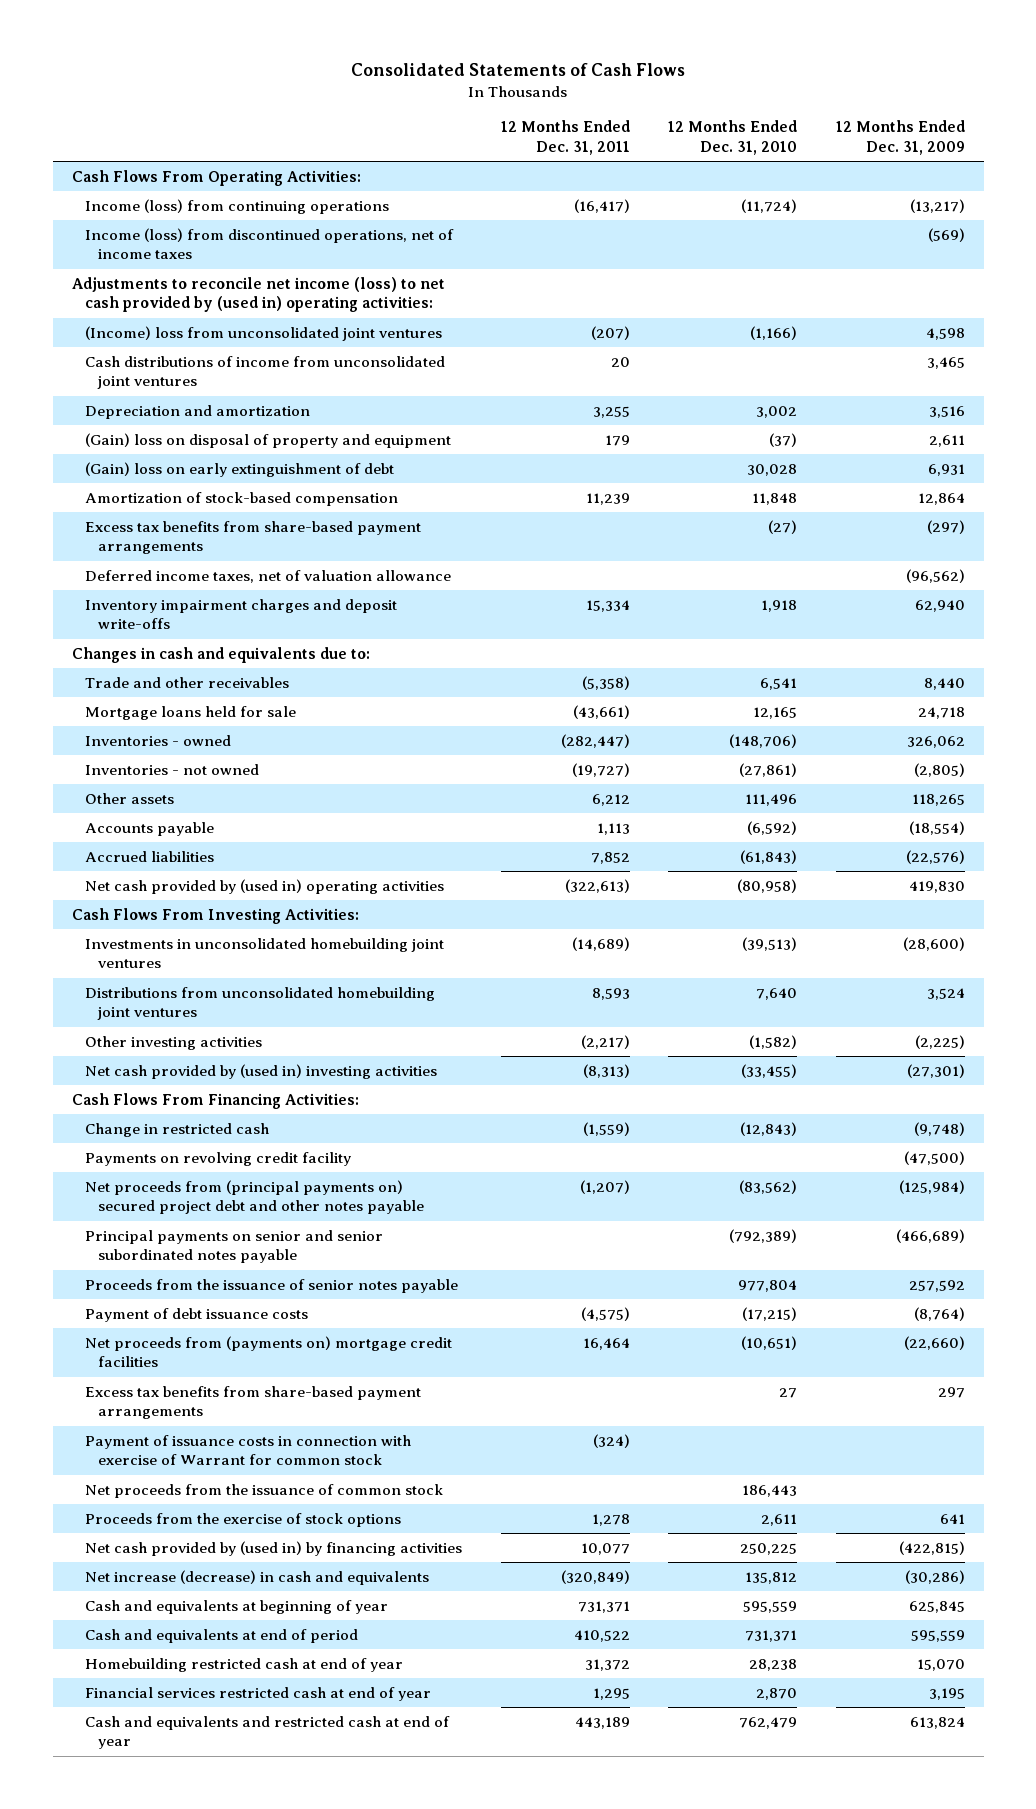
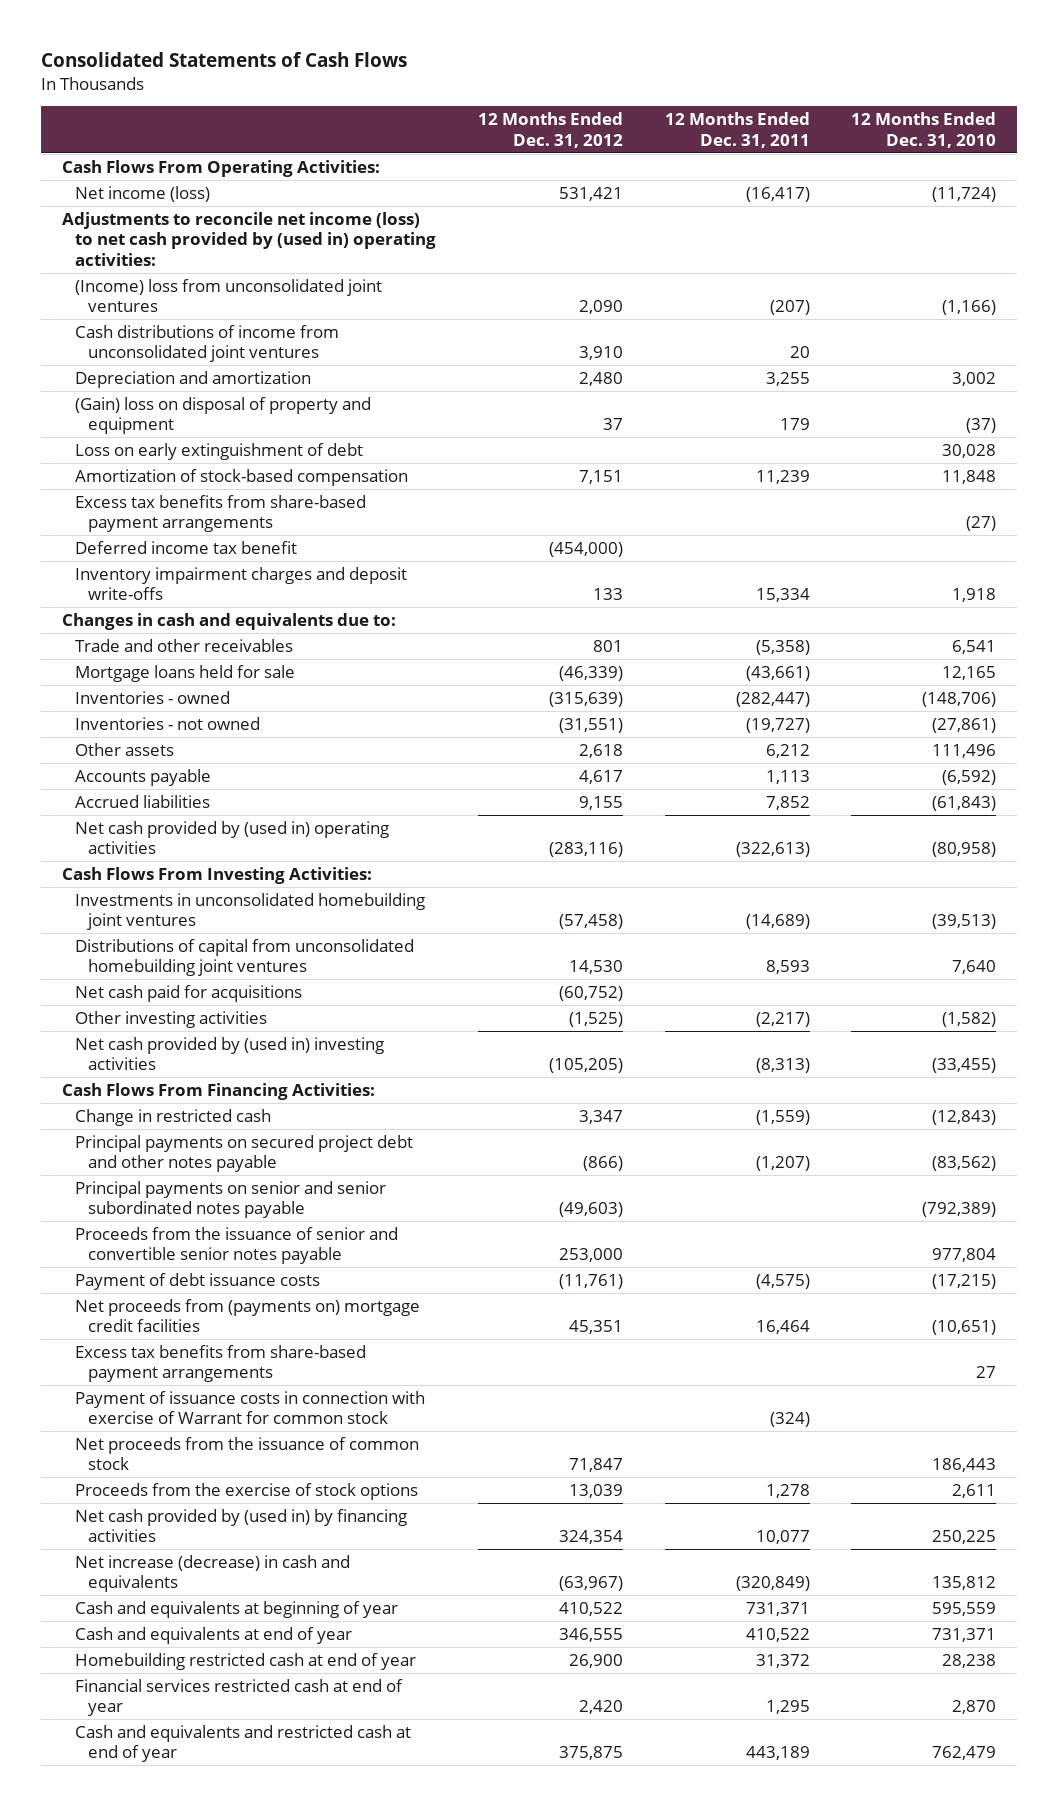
- | 12 Months Ended Dec. 31, 2011 | 12 Months Ended Dec. 31, 2010 | 12 Months Ended Dec. 31, 2009
+ | 12 Months Ended Dec. 31, 2012 | 12 Months Ended Dec. 31, 2011 | 12 Months Ended Dec. 31, 2010
- Income (loss) from continuing operations | (16,417) | (11,724) | (13,217)
- Income (loss) from discontinued operations, net of income taxes | | | (569)
+ Net income (loss) | 531,421 | (16,417) | (11,724)
- (Gain) loss on early extinguishment of debt | | 30,028 | 6,931
+ Loss on early extinguishment of debt | | | 30,028
- Deferred income taxes, net of valuation allowance | | | (96,562)
+ Deferred income tax benefit | (454,000) | |
- Distributions from unconsolidated homebuilding joint ventures | 8,593 | 7,640 | 3,524
+ Distributions of capital from unconsolidated homebuilding joint ventures | 14,530 | 8,593 | 7,640
+ Net cash paid for acquisitions | (60,752) | |
- Payments on revolving credit facility | | | (47,500)
- Net proceeds from (principal payments on) secured project debt and other notes payable | (1,207) | (83,562) | (125,984)
+ Principal payments on secured project debt and other notes payable | (866) | (1,207) | (83,562)
- Proceeds from the issuance of senior notes payable | | 977,804 | 257,592
+ Proceeds from the issuance of senior and convertible senior notes payable | 253,000 | | 977,804
- Cash and equivalents at end of period | 410,522 | 731,371 | 595,559
+ Cash and equivalents at end of year | 346,555 | 410,522 | 731,371

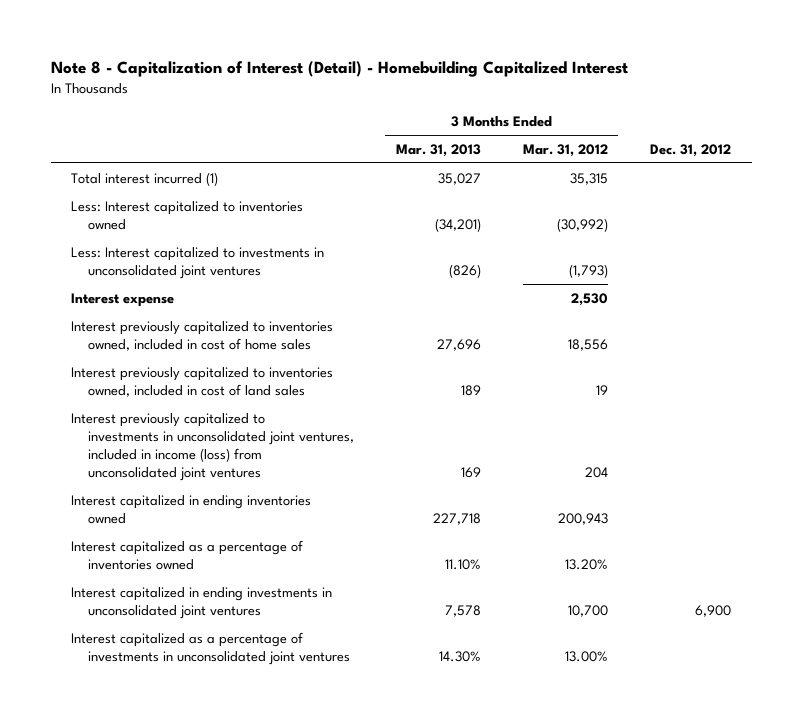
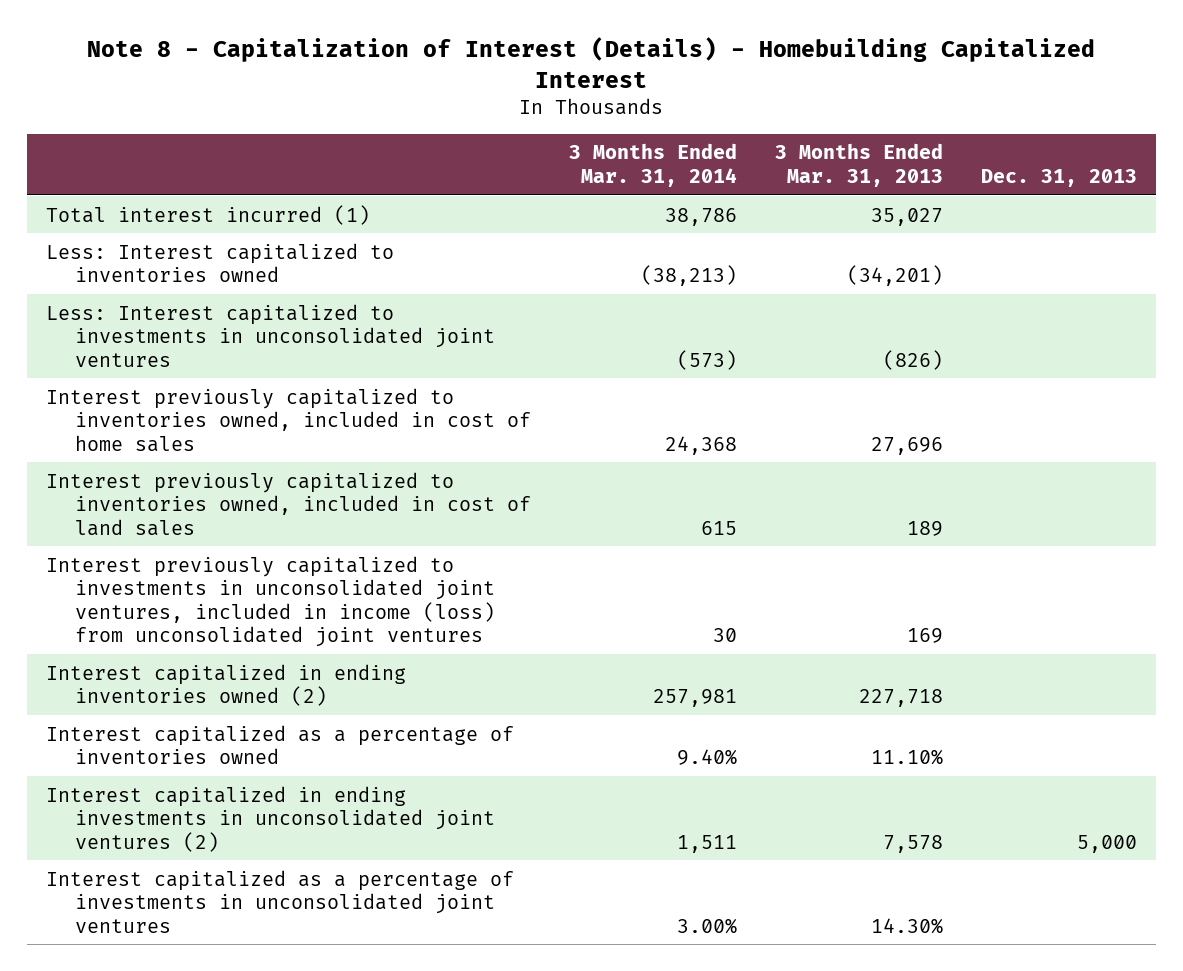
- Note 8 - Capitalization of Interest (Detail) - Homebuilding Capitalized Interest
+ Note 8 - Capitalization of Interest (Details) - Homebuilding Capitalized Interest
- | 3 Months Ended Mar. 31, 2013 | 3 Months Ended Mar. 31, 2012 | Dec. 31, 2012
+ | 3 Months Ended Mar. 31, 2014 | 3 Months Ended Mar. 31, 2013 | Dec. 31, 2013
- Interest expense | | 2,530 |
- Interest capitalized in ending inventories owned | 227,718 | 200,943 |
+ Interest capitalized in ending inventories owned (2) | 257,981 | 227,718 |
- Interest capitalized in ending investments in unconsolidated joint ventures | 7,578 | 10,700 | 6,900
+ Interest capitalized in ending investments in unconsolidated joint ventures (2) | 1,511 | 7,578 | 5,000

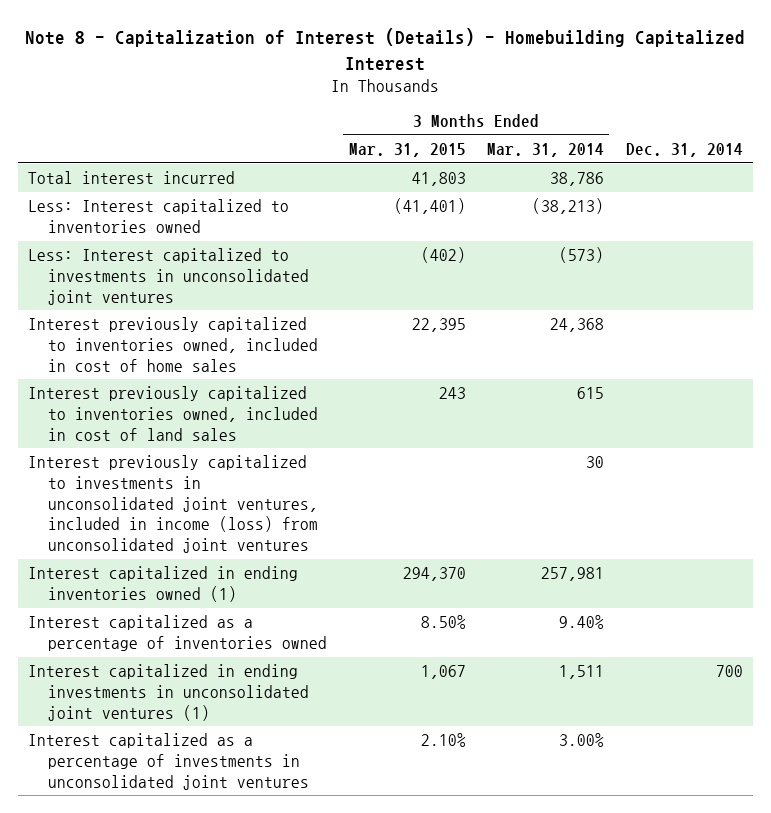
- | 3 Months Ended Mar. 31, 2014 | 3 Months Ended Mar. 31, 2013 | Dec. 31, 2013
+ | 3 Months Ended Mar. 31, 2015 | 3 Months Ended Mar. 31, 2014 | Dec. 31, 2014
- Total interest incurred (1) | 38,786 | 35,027 |
+ Total interest incurred | 41,803 | 38,786 |
- Interest capitalized in ending inventories owned (2) | 257,981 | 227,718 |
+ Interest capitalized in ending inventories owned (1) | 294,370 | 257,981 |
- Interest capitalized in ending investments in unconsolidated joint ventures (2) | 1,511 | 7,578 | 5,000
+ Interest capitalized in ending investments in unconsolidated joint ventures (1) | 1,067 | 1,511 | 700

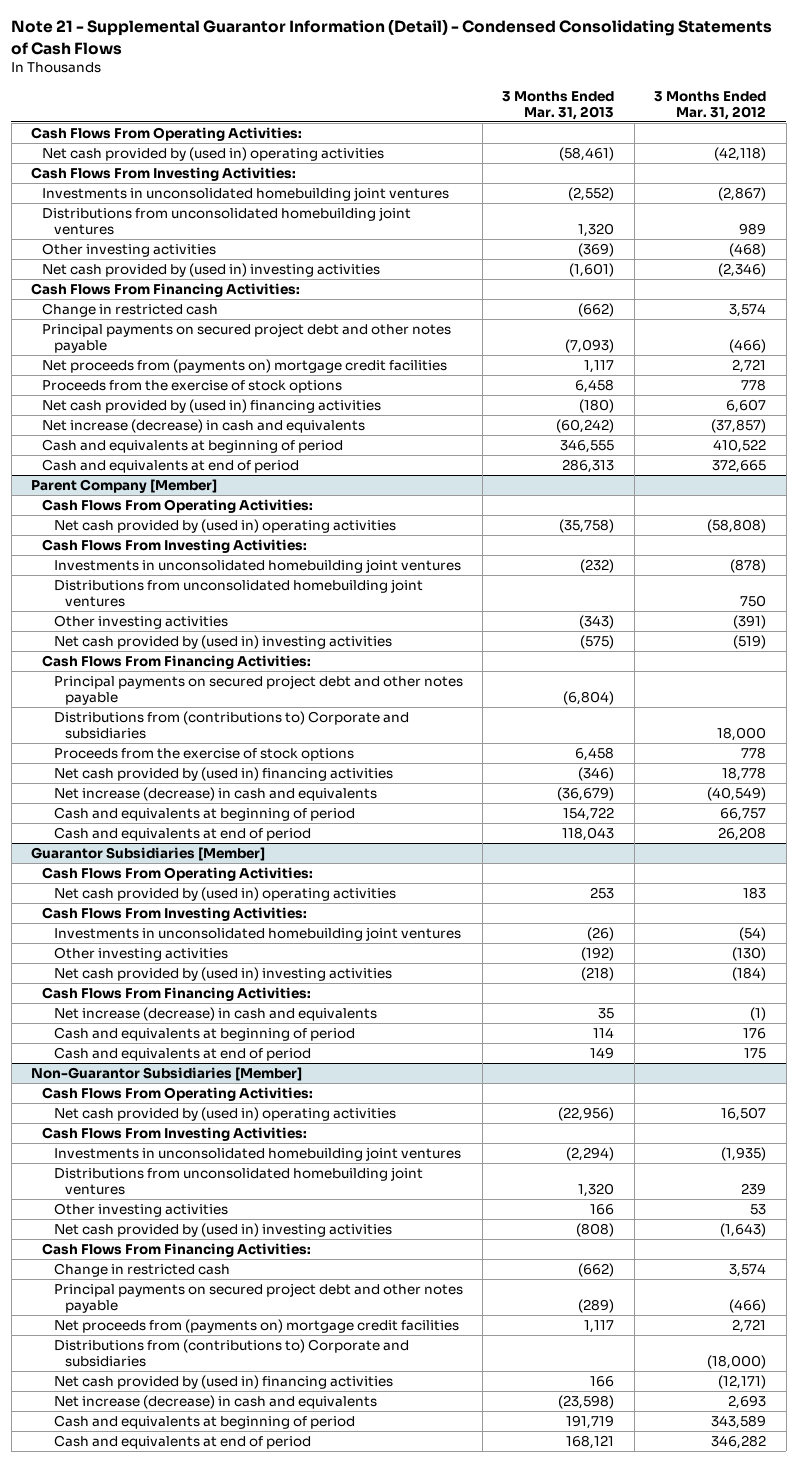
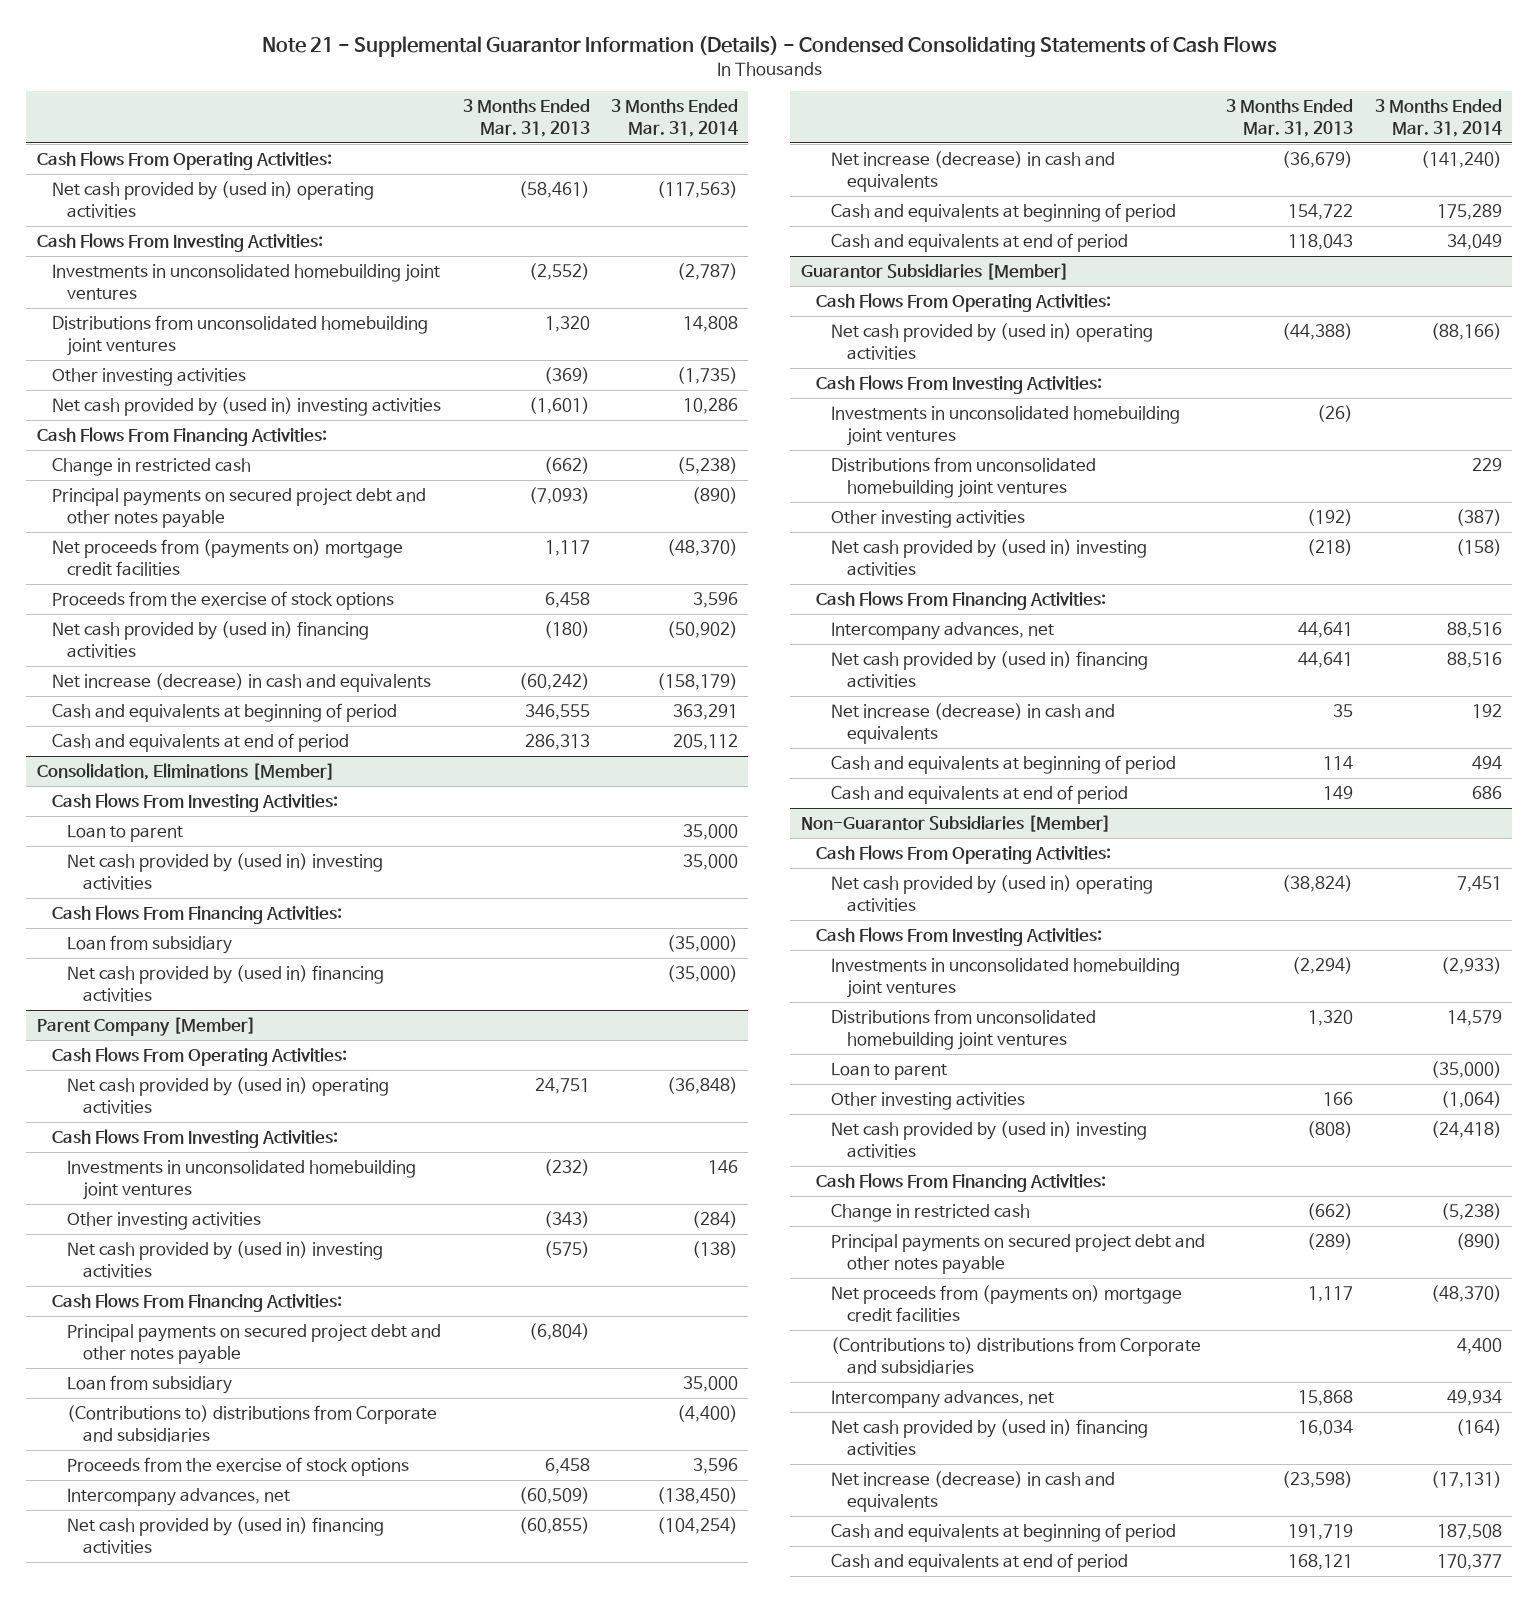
- Note 21 - Supplemental Guarantor Information (Detail) - Condensed Consolidating Statements of Cash Flows
+ Note 21 - Supplemental Guarantor Information (Details) - Condensed Consolidating Statements of Cash Flows
- | 3 Months Ended Mar. 31, 2013 | 3 Months Ended Mar. 31, 2012
+ | 3 Months Ended Mar. 31, 2013 | 3 Months Ended Mar. 31, 2014
+ Consolidation, Eliminations [Member]
+ Cash Flows From Investing Activities:
+ Loan to parent | | 35,000
+ Net cash provided by (used in) investing activities | | 35,000
+ Cash Flows From Financing Activities:
+ Loan from subsidiary | | (35,000)
+ Net cash provided by (used in) financing activities | | (35,000)
@ Parent Company [Member]
- Net cash provided by (used in) operating activities | (35,758) | (58,808)
+ Net cash provided by (used in) operating activities | 24,751 | (36,848)
- Distributions from unconsolidated homebuilding joint ventures | | 750
- Distributions from (contributions to) Corporate and subsidiaries | | 18,000
+ Loan from subsidiary | | 35,000
+ (Contributions to) distributions from Corporate and subsidiaries | | (4,400)
- Net cash provided by (used in) financing activities | (346) | 18,778
+ Intercompany advances, net | (60,509) | (138,450)
+ Net cash provided by (used in) financing activities | (60,855) | (104,254)
@ Guarantor Subsidiaries [Member]
- Net cash provided by (used in) operating activities | 253 | 183
+ Net cash provided by (used in) operating activities | (44,388) | (88,166)
+ Distributions from unconsolidated homebuilding joint ventures | | 229
+ Intercompany advances, net | 44,641 | 88,516
+ Net cash provided by (used in) financing activities | 44,641 | 88,516
@ Non-Guarantor Subsidiaries [Member]
- Net cash provided by (used in) operating activities | (22,956) | 16,507
+ Net cash provided by (used in) operating activities | (38,824) | 7,451
+ Loan to parent | | (35,000)
- Distributions from (contributions to) Corporate and subsidiaries | | (18,000)
- Net cash provided by (used in) financing activities | 166 | (12,171)
+ (Contributions to) distributions from Corporate and subsidiaries | | 4,400
+ Intercompany advances, net | 15,868 | 49,934
+ Net cash provided by (used in) financing activities | 16,034 | (164)

